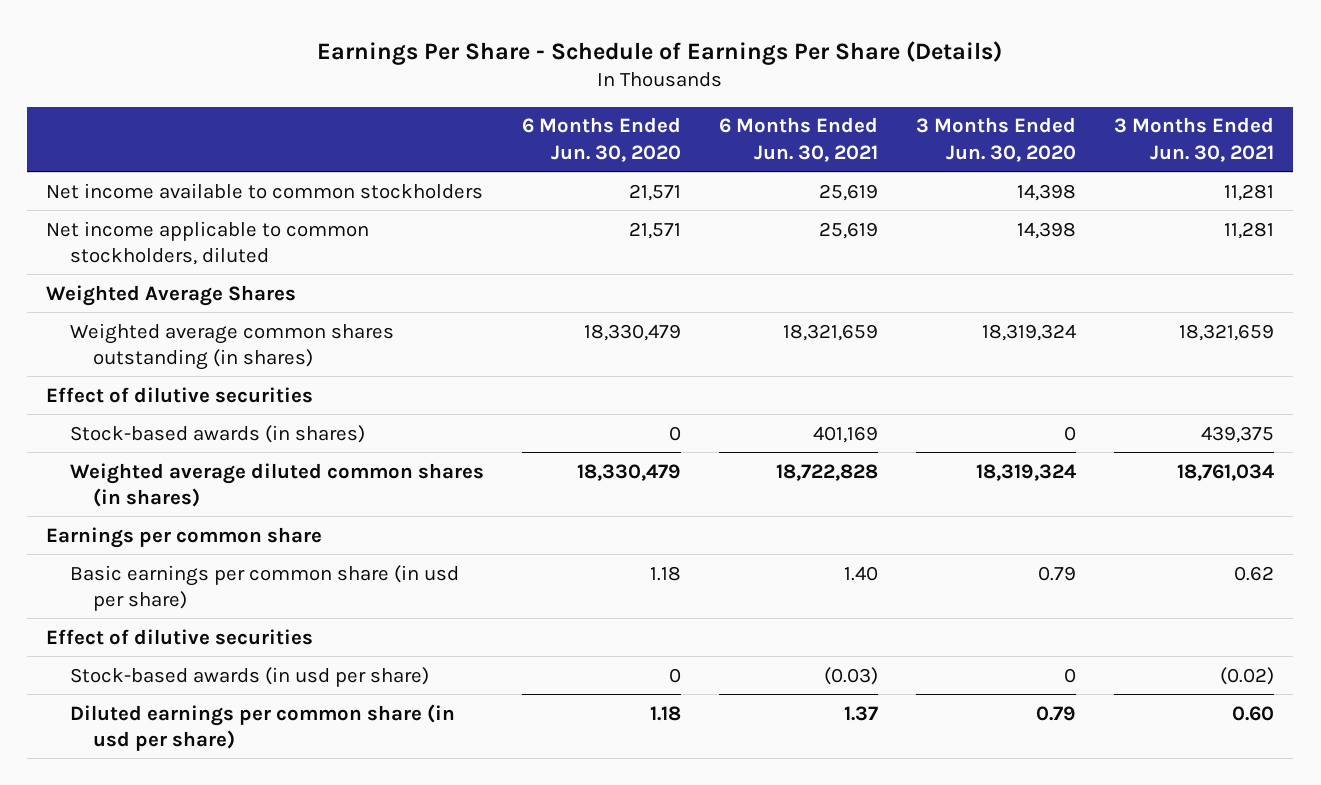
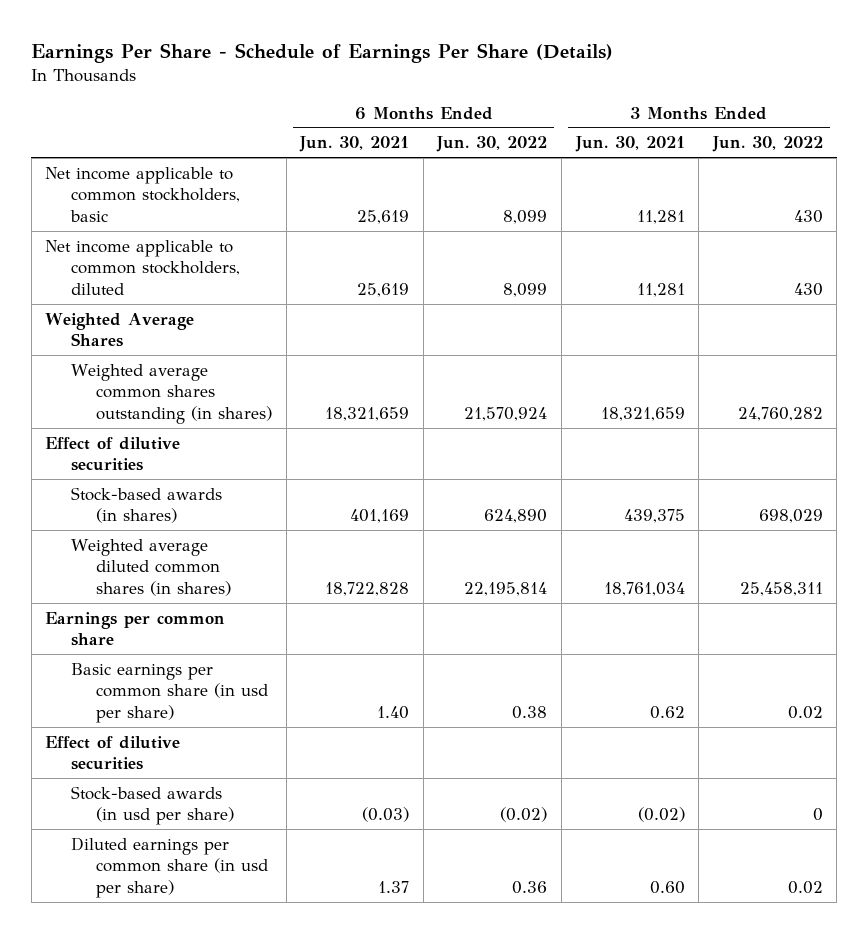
- | 6 Months Ended Jun. 30, 2020 | 6 Months Ended Jun. 30, 2021 | 3 Months Ended Jun. 30, 2020 | 3 Months Ended Jun. 30, 2021
+ | 6 Months Ended Jun. 30, 2021 | 6 Months Ended Jun. 30, 2022 | 3 Months Ended Jun. 30, 2021 | 3 Months Ended Jun. 30, 2022
- Net income available to common stockholders | 21,571 | 25,619 | 14,398 | 11,281
+ Net income applicable to common stockholders, basic | 25,619 | 8,099 | 11,281 | 430

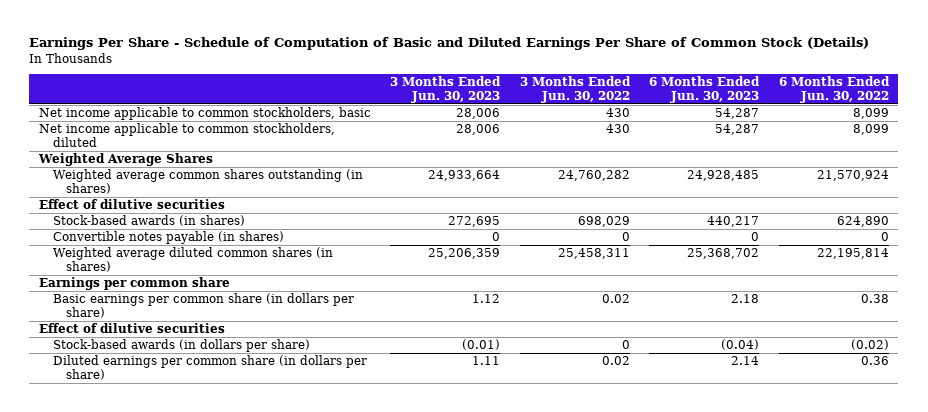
- Earnings Per Share - Schedule of Earnings Per Share (Details)
+ Earnings Per Share - Schedule of Computation of Basic and Diluted Earnings Per Share of Common Stock (Details)
- | 6 Months Ended Jun. 30, 2021 | 6 Months Ended Jun. 30, 2022 | 3 Months Ended Jun. 30, 2021 | 3 Months Ended Jun. 30, 2022
+ | 3 Months Ended Jun. 30, 2023 | 3 Months Ended Jun. 30, 2022 | 6 Months Ended Jun. 30, 2023 | 6 Months Ended Jun. 30, 2022
+ Convertible notes payable (in shares) | 0 | 0 | 0 | 0
- Basic earnings per common share (in usd per share) | 1.40 | 0.38 | 0.62 | 0.02
+ Basic earnings per common share (in dollars per share) | 1.12 | 0.02 | 2.18 | 0.38
- Stock-based awards (in usd per share) | (0.03) | (0.02) | (0.02) | 0
- Diluted earnings per common share (in usd per share) | 1.37 | 0.36 | 0.60 | 0.02
+ Stock-based awards (in dollars per share) | (0.01) | 0 | (0.04) | (0.02)
+ Diluted earnings per common share (in dollars per share) | 1.11 | 0.02 | 2.14 | 0.36

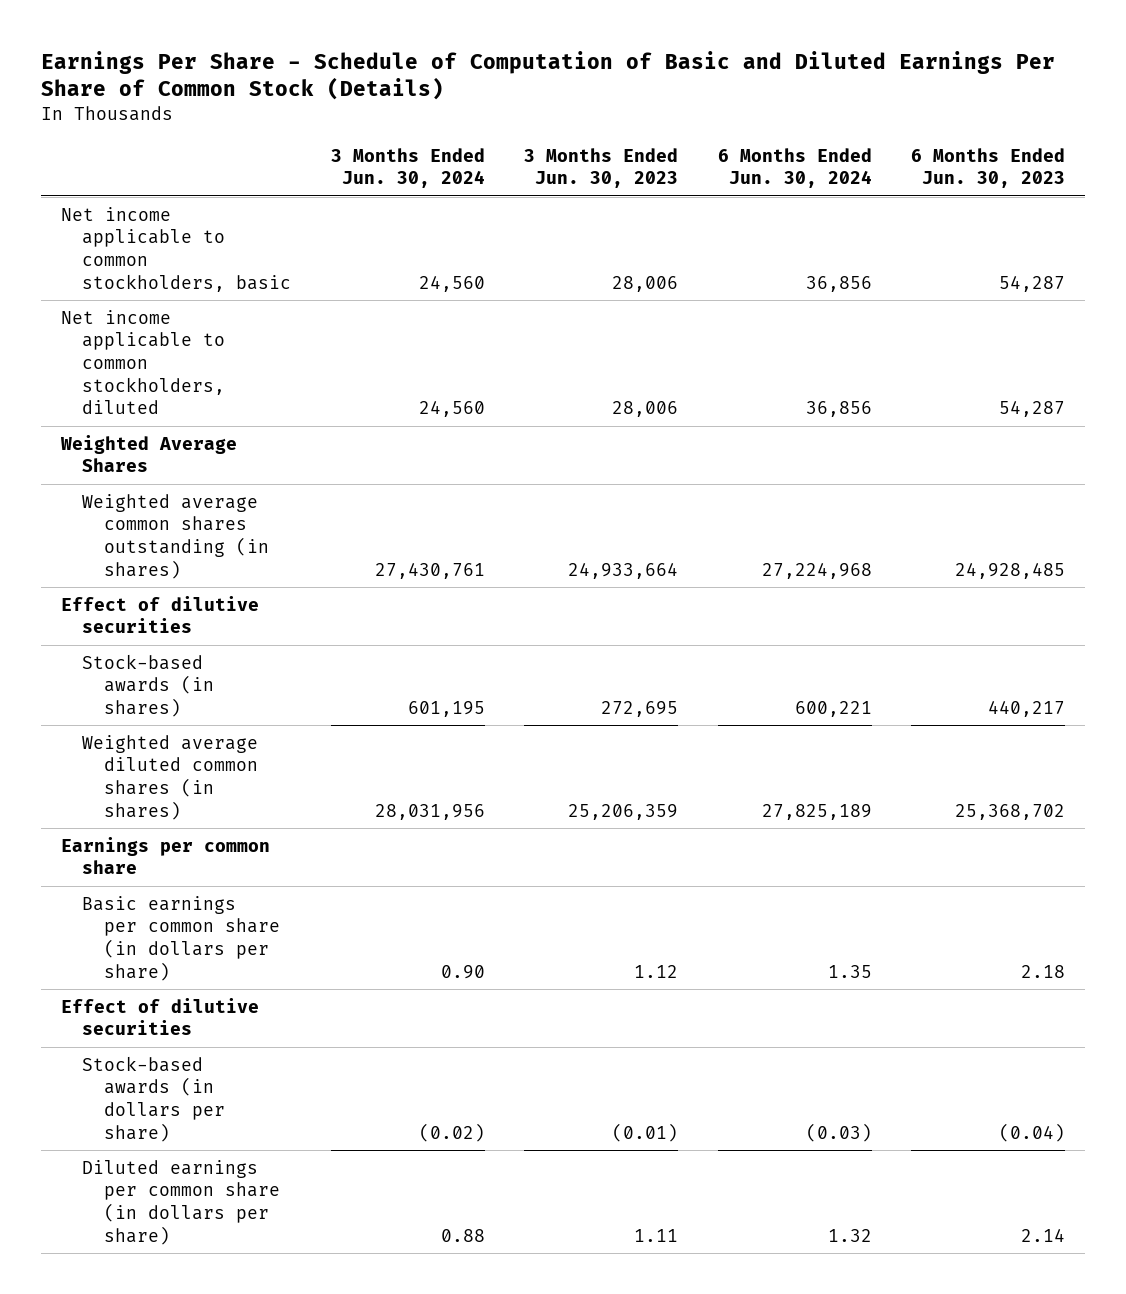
- | 3 Months Ended Jun. 30, 2023 | 3 Months Ended Jun. 30, 2022 | 6 Months Ended Jun. 30, 2023 | 6 Months Ended Jun. 30, 2022
+ | 3 Months Ended Jun. 30, 2024 | 3 Months Ended Jun. 30, 2023 | 6 Months Ended Jun. 30, 2024 | 6 Months Ended Jun. 30, 2023
- Convertible notes payable (in shares) | 0 | 0 | 0 | 0

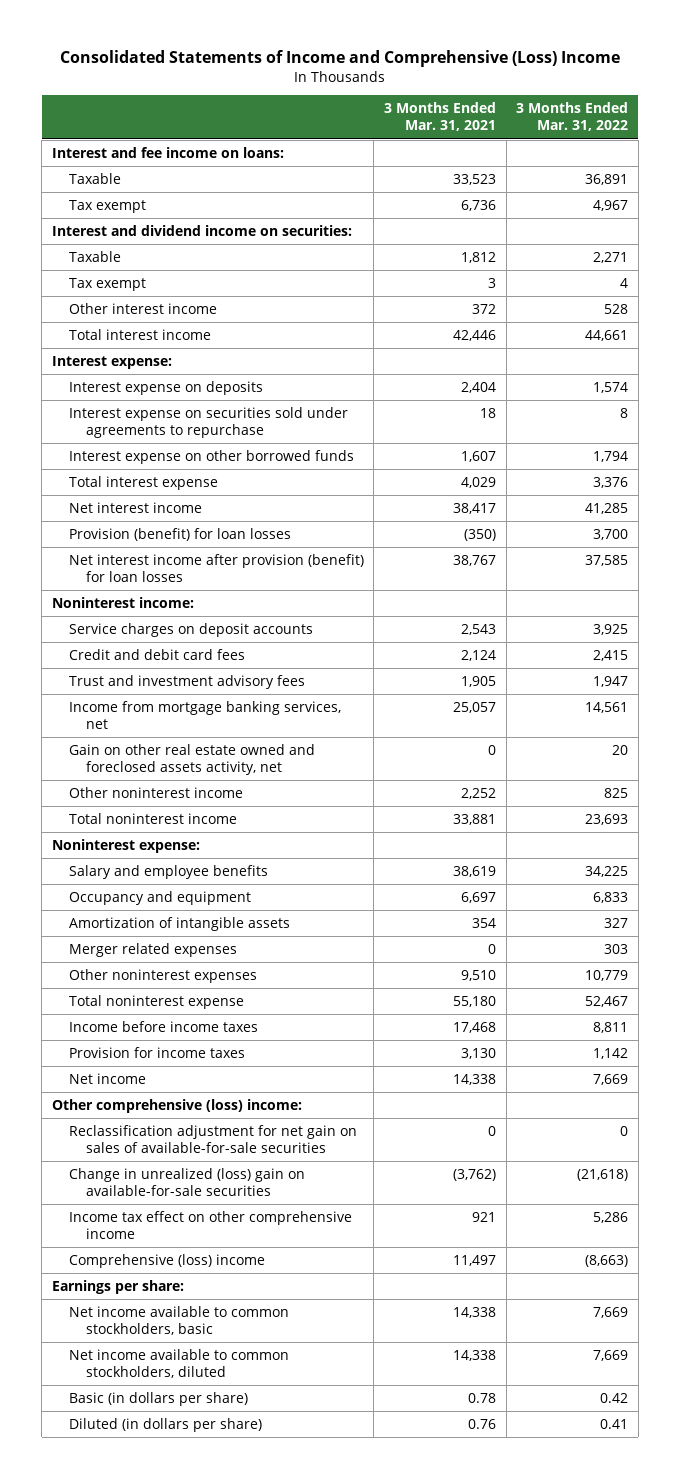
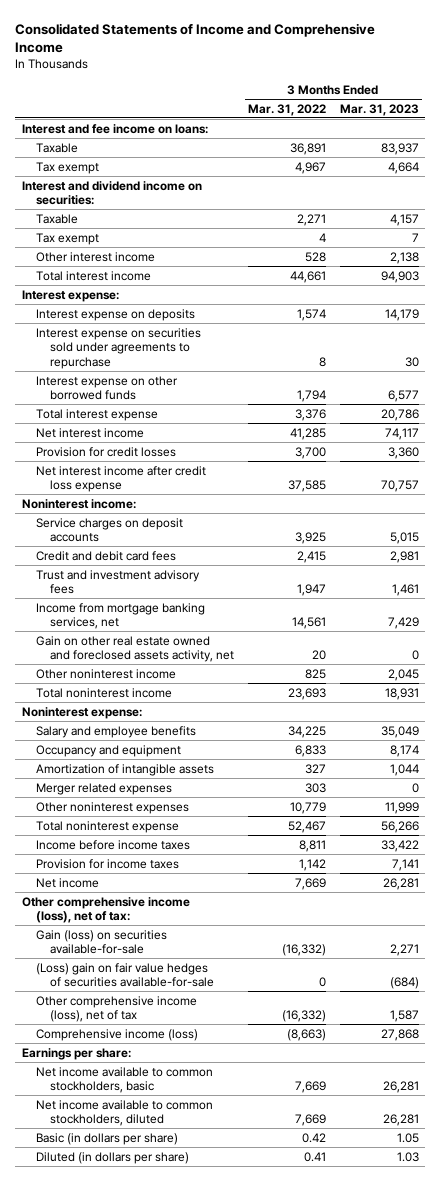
- Consolidated Statements of Income and Comprehensive (Loss) Income
+ Consolidated Statements of Income and Comprehensive Income
- | 3 Months Ended Mar. 31, 2021 | 3 Months Ended Mar. 31, 2022
+ | 3 Months Ended Mar. 31, 2022 | 3 Months Ended Mar. 31, 2023
- Provision (benefit) for loan losses | (350) | 3,700
- Net interest income after provision (benefit) for loan losses | 38,767 | 37,585
+ Provision for credit losses | 3,700 | 3,360
+ Net interest income after credit loss expense | 37,585 | 70,757
- Other comprehensive (loss) income:
- Reclassification adjustment for net gain on sales of available-for-sale securities | 0 | 0
- Change in unrealized (loss) gain on available-for-sale securities | (3,762) | (21,618)
- Income tax effect on other comprehensive income | 921 | 5,286
- Comprehensive (loss) income | 11,497 | (8,663)
+ Other comprehensive income (loss), net of tax:
+ Gain (loss) on securities available-for-sale | (16,332) | 2,271
+ (Loss) gain on fair value hedges of securities available-for-sale | 0 | (684)
+ Other comprehensive income (loss), net of tax | (16,332) | 1,587
+ Comprehensive income (loss) | (8,663) | 27,868

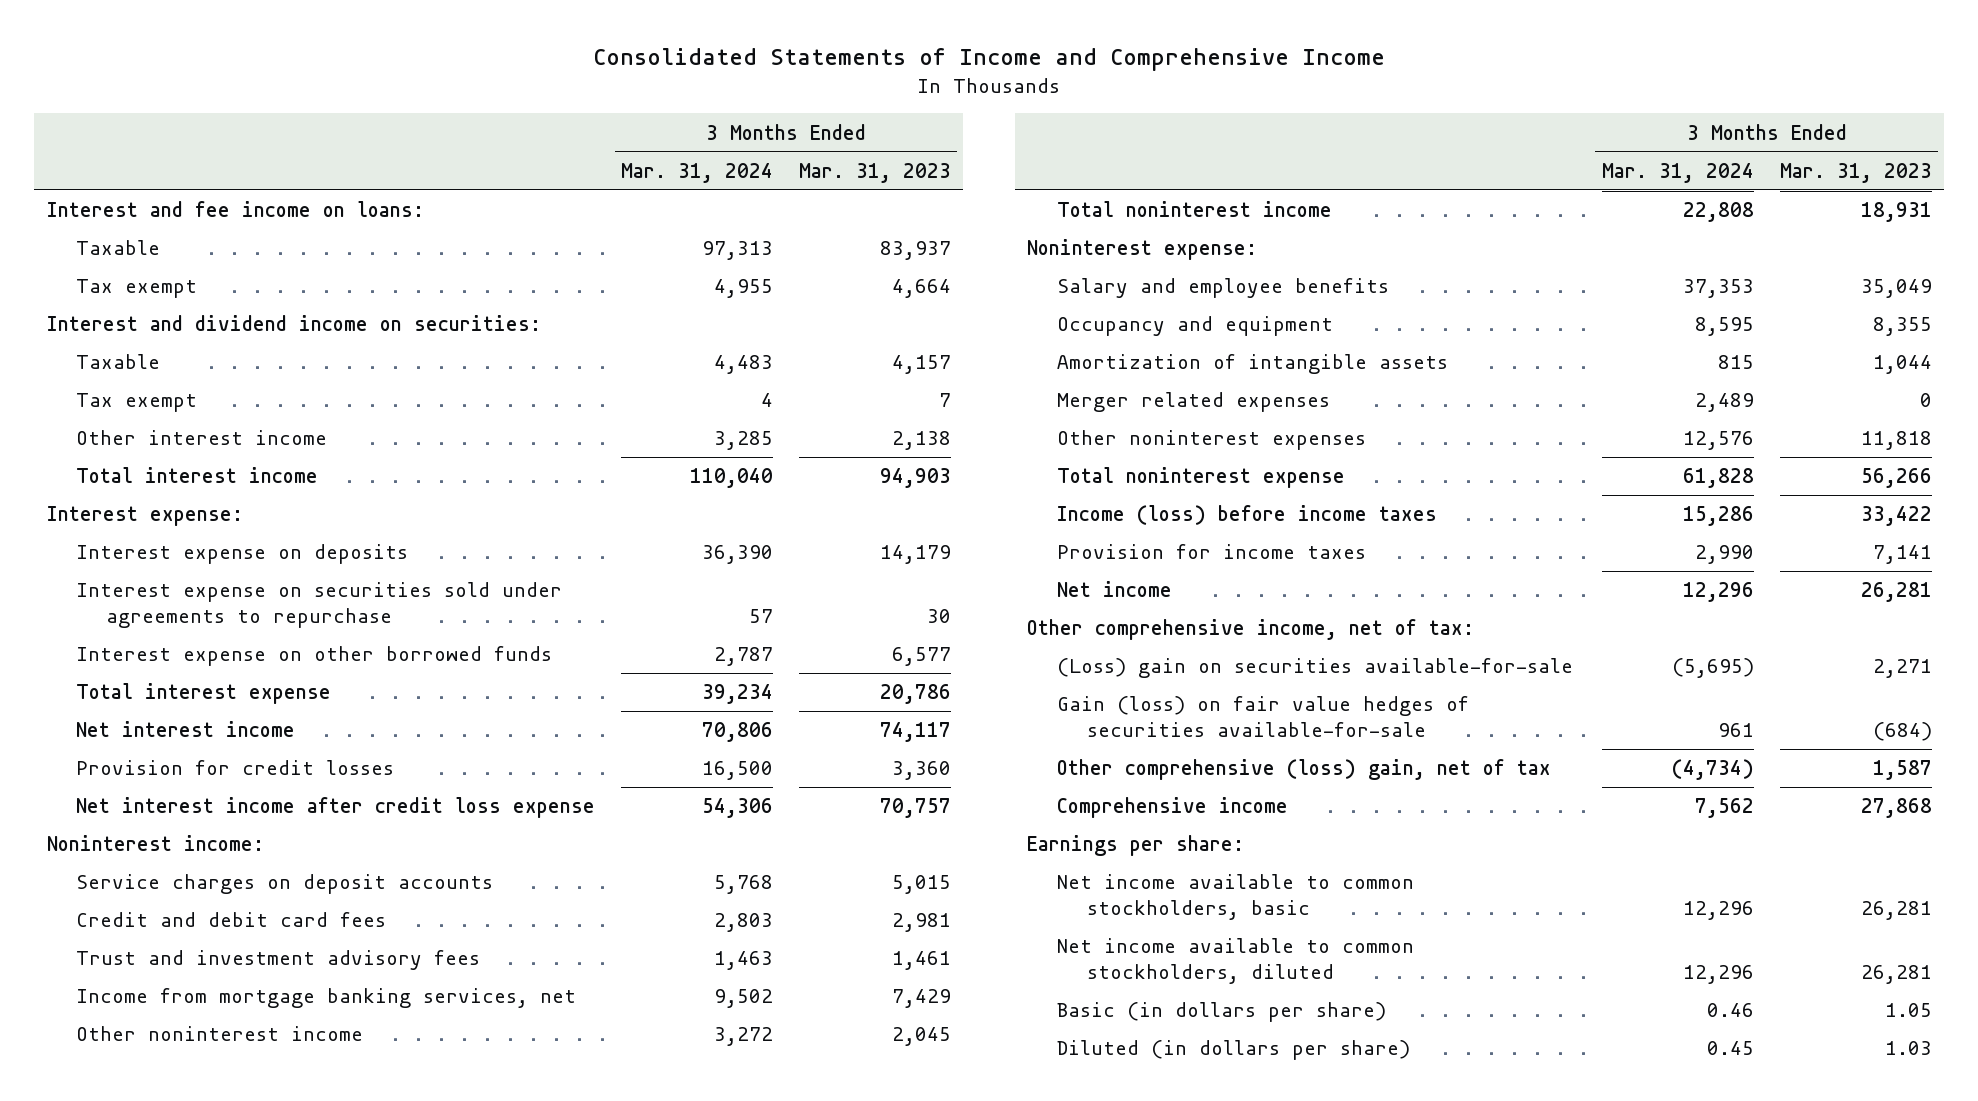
- | 3 Months Ended Mar. 31, 2022 | 3 Months Ended Mar. 31, 2023
+ | 3 Months Ended Mar. 31, 2024 | 3 Months Ended Mar. 31, 2023
- Gain on other real estate owned and foreclosed assets activity, net | 20 | 0
- Occupancy and equipment | 6,833 | 8,174
+ Occupancy and equipment | 8,595 | 8,355
- Other noninterest expenses | 10,779 | 11,999
+ Other noninterest expenses | 12,576 | 11,818
- Income before income taxes | 8,811 | 33,422
+ Income (loss) before income taxes | 15,286 | 33,422
- Other comprehensive income (loss), net of tax:
- Gain (loss) on securities available-for-sale | (16,332) | 2,271
- (Loss) gain on fair value hedges of securities available-for-sale | 0 | (684)
- Other comprehensive income (loss), net of tax | (16,332) | 1,587
- Comprehensive income (loss) | (8,663) | 27,868
+ Other comprehensive income, net of tax:
+ (Loss) gain on securities available-for-sale | (5,695) | 2,271
+ Gain (loss) on fair value hedges of securities available-for-sale | 961 | (684)
+ Other comprehensive (loss) gain, net of tax | (4,734) | 1,587
+ Comprehensive income | 7,562 | 27,868

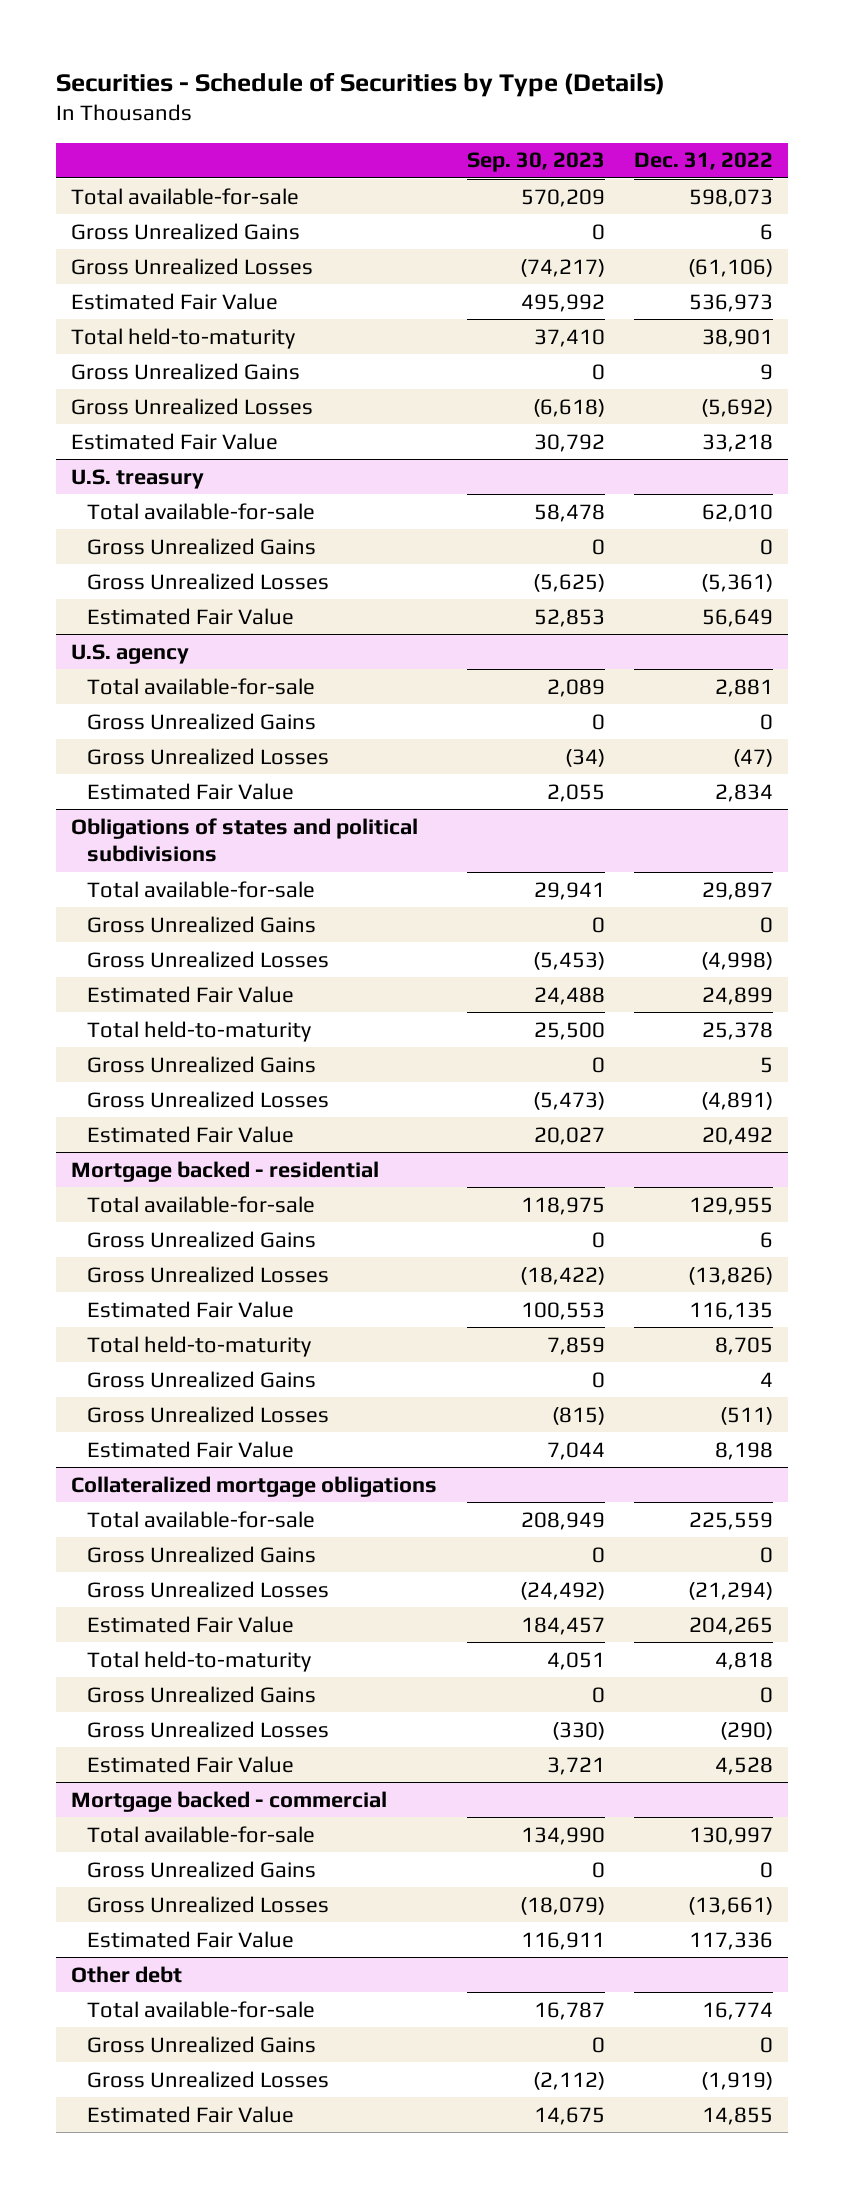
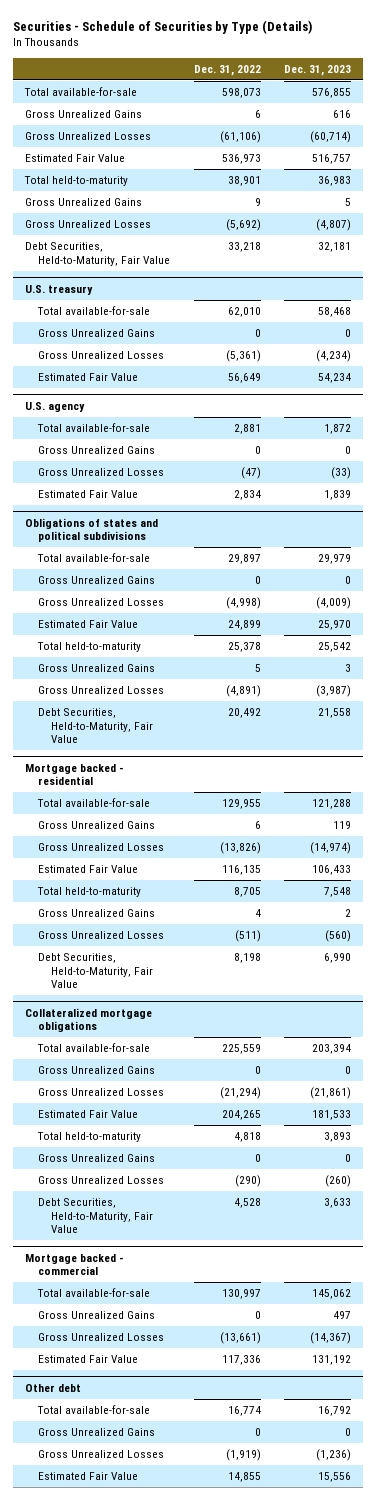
- | Sep. 30, 2023 | Dec. 31, 2022
+ | Dec. 31, 2022 | Dec. 31, 2023
- Estimated Fair Value | 30,792 | 33,218
+ Debt Securities, Held-to-Maturity, Fair Value | 33,218 | 32,181
@ Obligations of states and political subdivisions
- Estimated Fair Value | 20,027 | 20,492
+ Debt Securities, Held-to-Maturity, Fair Value | 20,492 | 21,558
@ Mortgage backed - residential
- Estimated Fair Value | 7,044 | 8,198
+ Debt Securities, Held-to-Maturity, Fair Value | 8,198 | 6,990
@ Collateralized mortgage obligations
- Estimated Fair Value | 3,721 | 4,528
+ Debt Securities, Held-to-Maturity, Fair Value | 4,528 | 3,633

